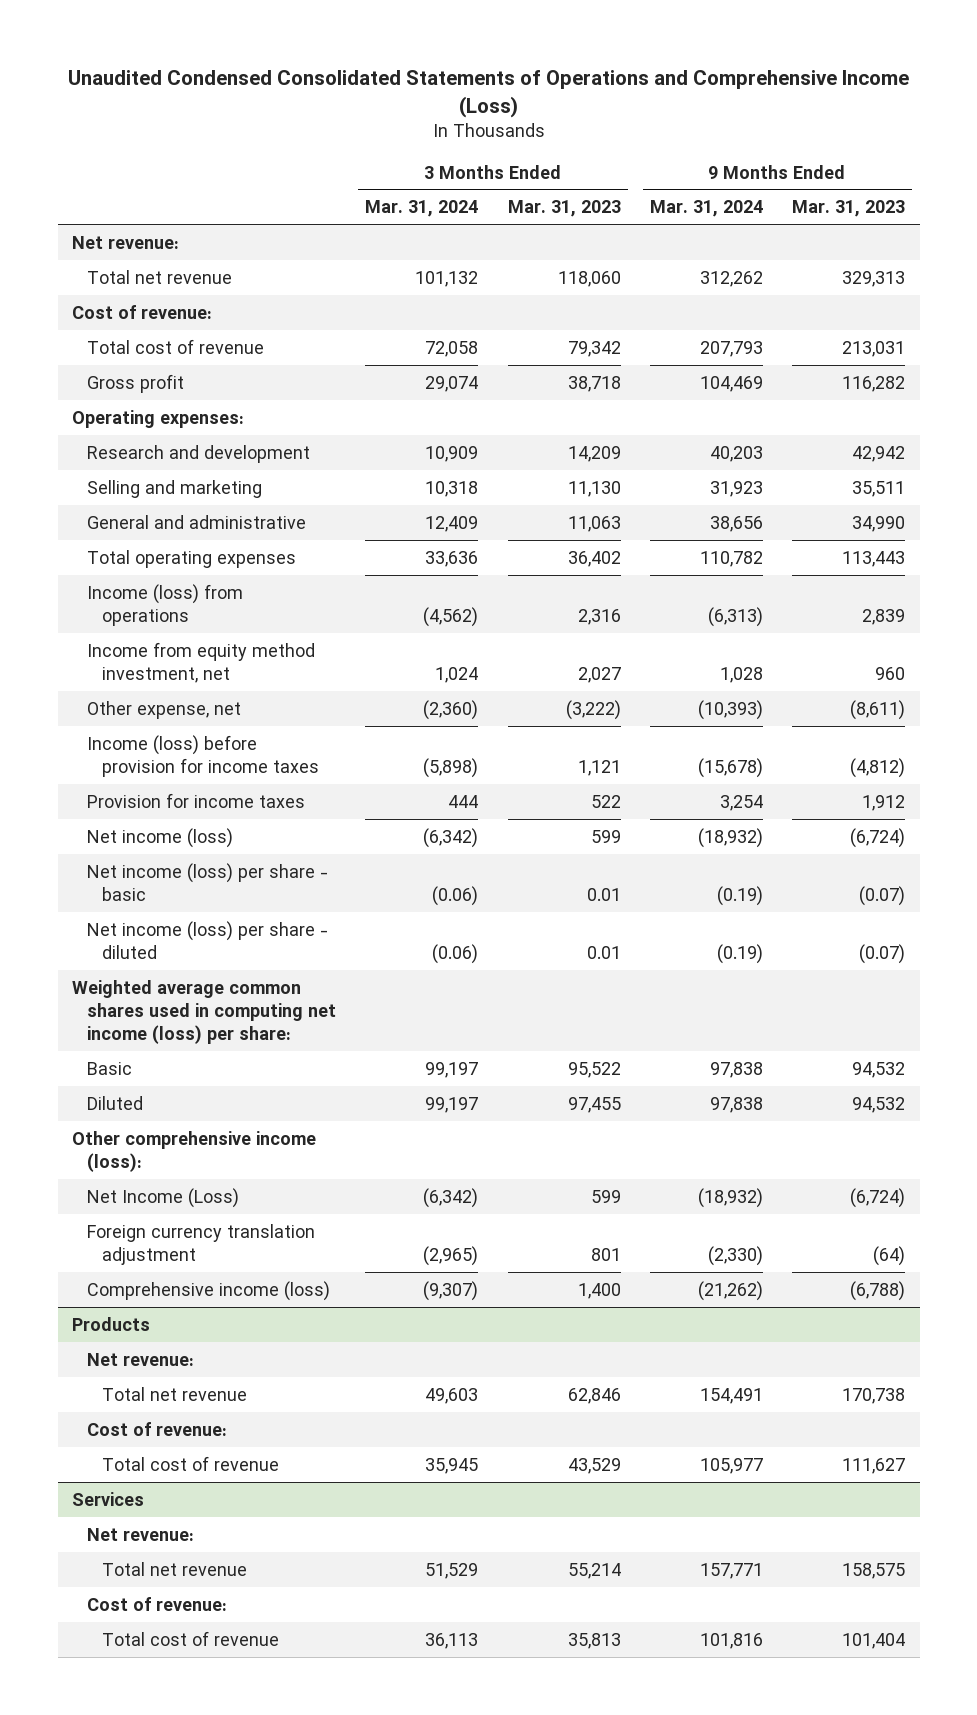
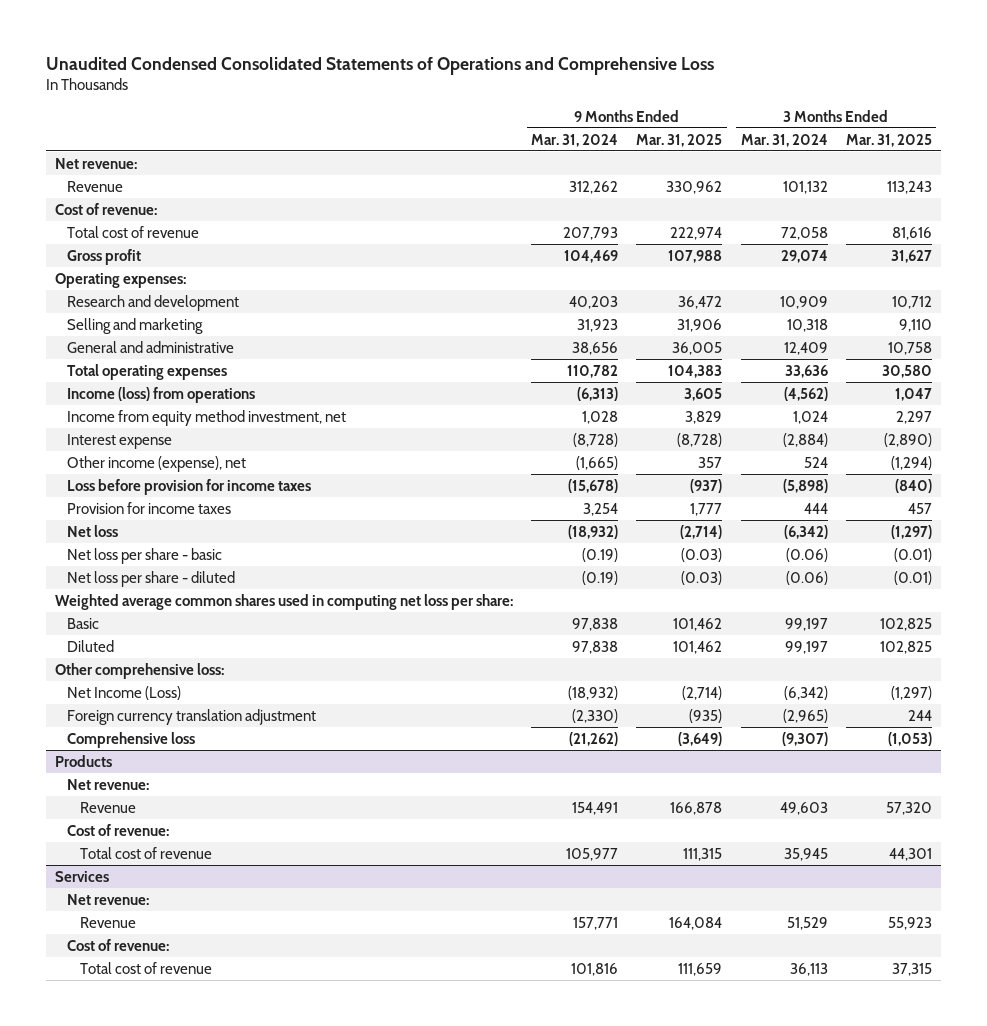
- Unaudited Condensed Consolidated Statements of Operations and Comprehensive Income (Loss)
+ Unaudited Condensed Consolidated Statements of Operations and Comprehensive Loss
- | 3 Months Ended Mar. 31, 2024 | 3 Months Ended Mar. 31, 2023 | 9 Months Ended Mar. 31, 2024 | 9 Months Ended Mar. 31, 2023
+ | 9 Months Ended Mar. 31, 2024 | 9 Months Ended Mar. 31, 2025 | 3 Months Ended Mar. 31, 2024 | 3 Months Ended Mar. 31, 2025
- Total net revenue | 101,132 | 118,060 | 312,262 | 329,313
+ Revenue | 312,262 | 330,962 | 101,132 | 113,243
- Other expense, net | (2,360) | (3,222) | (10,393) | (8,611)
- Income (loss) before provision for income taxes | (5,898) | 1,121 | (15,678) | (4,812)
+ Interest expense | (8,728) | (8,728) | (2,884) | (2,890)
+ Other income (expense), net | (1,665) | 357 | 524 | (1,294)
+ Loss before provision for income taxes | (15,678) | (937) | (5,898) | (840)
- Net income (loss) | (6,342) | 599 | (18,932) | (6,724)
- Net income (loss) per share - basic | (0.06) | 0.01 | (0.19) | (0.07)
- Net income (loss) per share - diluted | (0.06) | 0.01 | (0.19) | (0.07)
- Weighted average common shares used in computing net income (loss) per share:
+ Net loss | (18,932) | (2,714) | (6,342) | (1,297)
+ Net loss per share - basic | (0.19) | (0.03) | (0.06) | (0.01)
+ Net loss per share - diluted | (0.19) | (0.03) | (0.06) | (0.01)
+ Weighted average common shares used in computing net loss per share:
- Other comprehensive income (loss):
+ Other comprehensive loss:
- Comprehensive income (loss) | (9,307) | 1,400 | (21,262) | (6,788)
+ Comprehensive loss | (21,262) | (3,649) | (9,307) | (1,053)
@ Products
- Total net revenue | 49,603 | 62,846 | 154,491 | 170,738
+ Revenue | 154,491 | 166,878 | 49,603 | 57,320
@ Services
- Total net revenue | 51,529 | 55,214 | 157,771 | 158,575
+ Revenue | 157,771 | 164,084 | 51,529 | 55,923

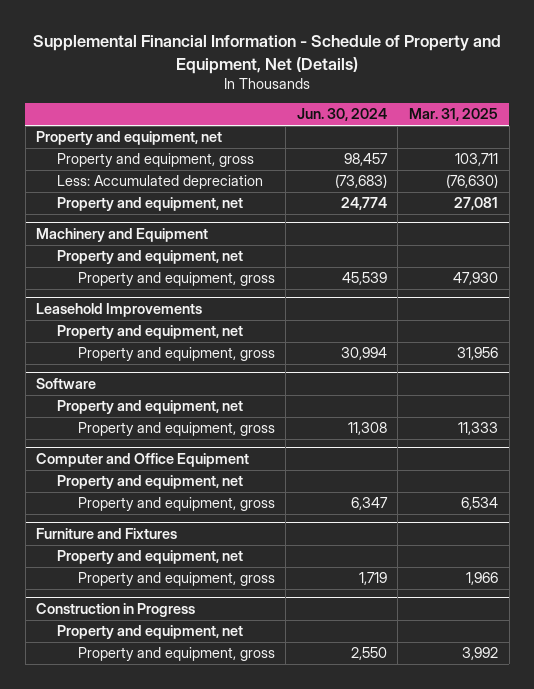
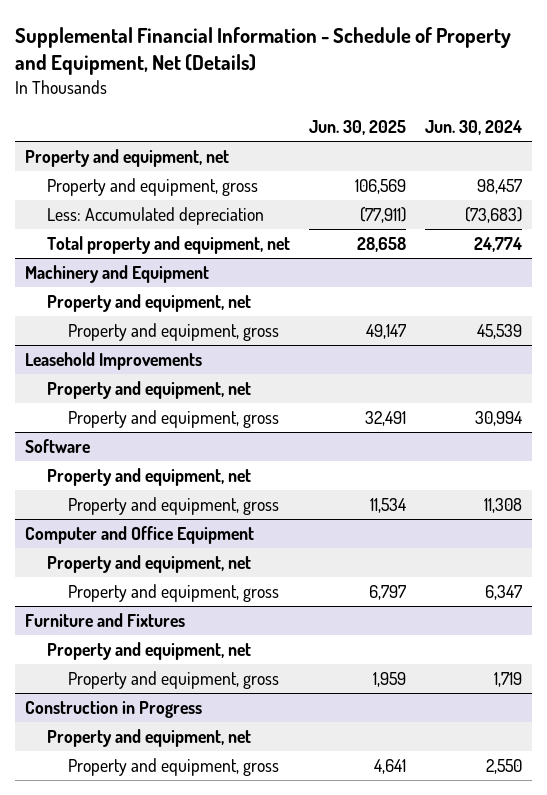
- | Jun. 30, 2024 | Mar. 31, 2025
+ | Jun. 30, 2025 | Jun. 30, 2024
- Property and equipment, net | 24,774 | 27,081
+ Total property and equipment, net | 28,658 | 24,774

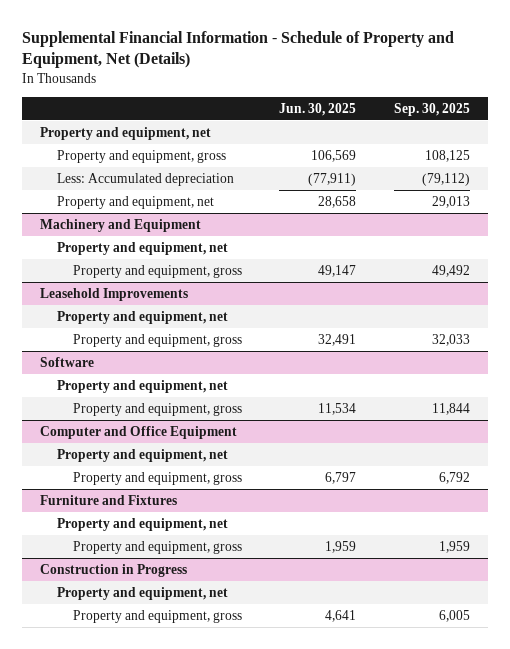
- | Jun. 30, 2025 | Jun. 30, 2024
+ | Jun. 30, 2025 | Sep. 30, 2025
- Total property and equipment, net | 28,658 | 24,774
+ Property and equipment, net | 28,658 | 29,013

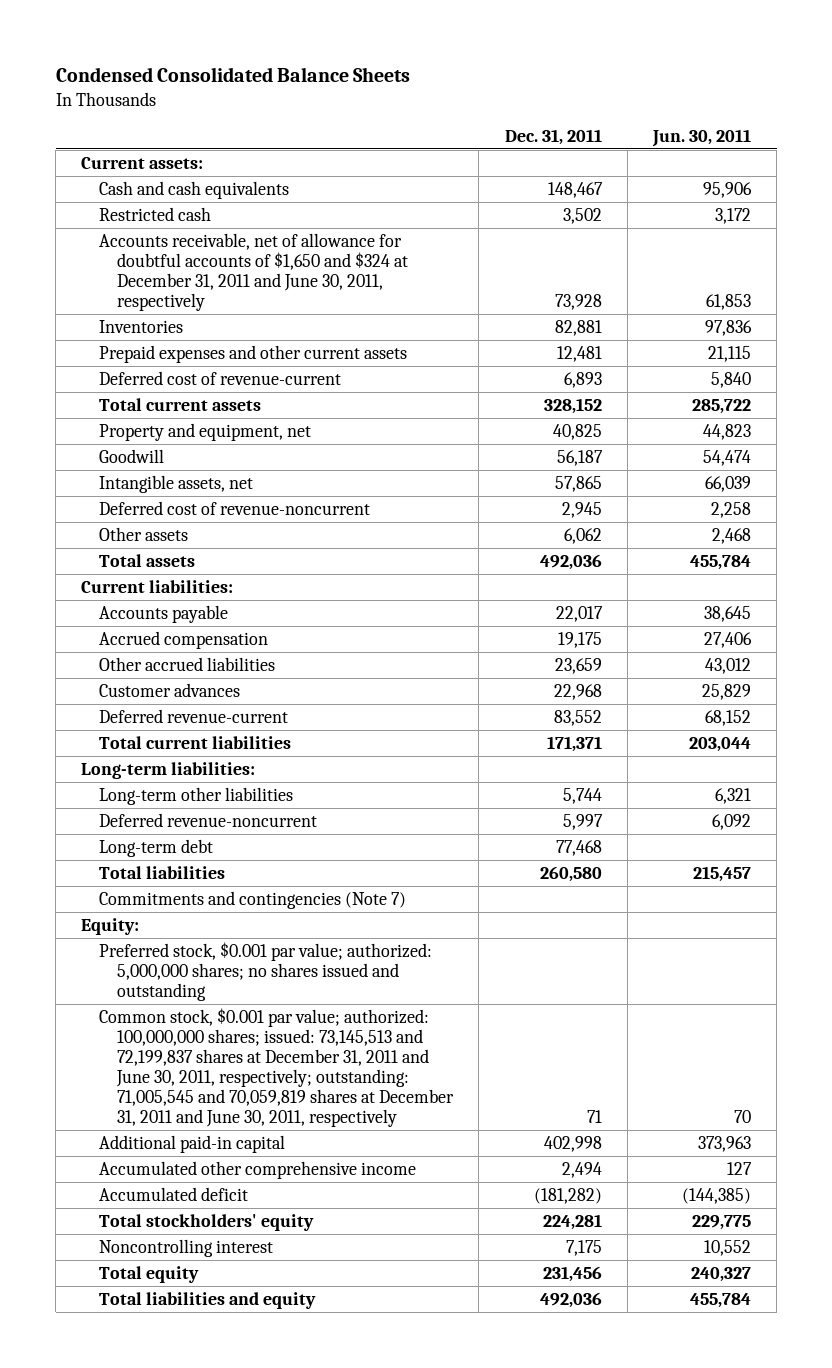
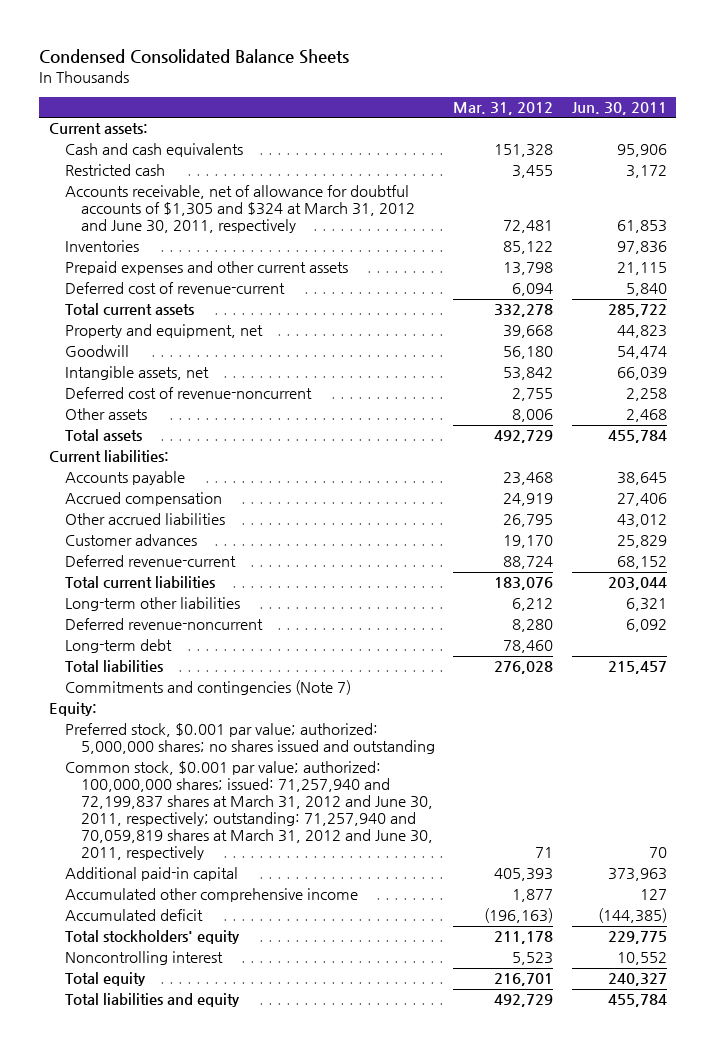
- | Dec. 31, 2011 | Jun. 30, 2011
+ | Mar. 31, 2012 | Jun. 30, 2011
- Accounts receivable, net of allowance for doubtful accounts of $1,650 and $324 at December 31, 2011 and June 30, 2011, respectively | 73,928 | 61,853
+ Accounts receivable, net of allowance for doubtful accounts of $1,305 and $324 at March 31, 2012 and June 30, 2011, respectively | 72,481 | 61,853
- Long-term liabilities:
- Common stock, $0.001 par value; authorized: 100,000,000 shares; issued: 73,145,513 and 72,199,837 shares at December 31, 2011 and June 30, 2011, respectively; outstanding: 71,005,545 and 70,059,819 shares at December 31, 2011 and June 30, 2011, respectively | 71 | 70
+ Common stock, $0.001 par value; authorized: 100,000,000 shares; issued: 71,257,940 and 72,199,837 shares at March 31, 2012 and June 30, 2011, respectively; outstanding: 71,257,940 and 70,059,819 shares at March 31, 2012 and June 30, 2011, respectively | 71 | 70

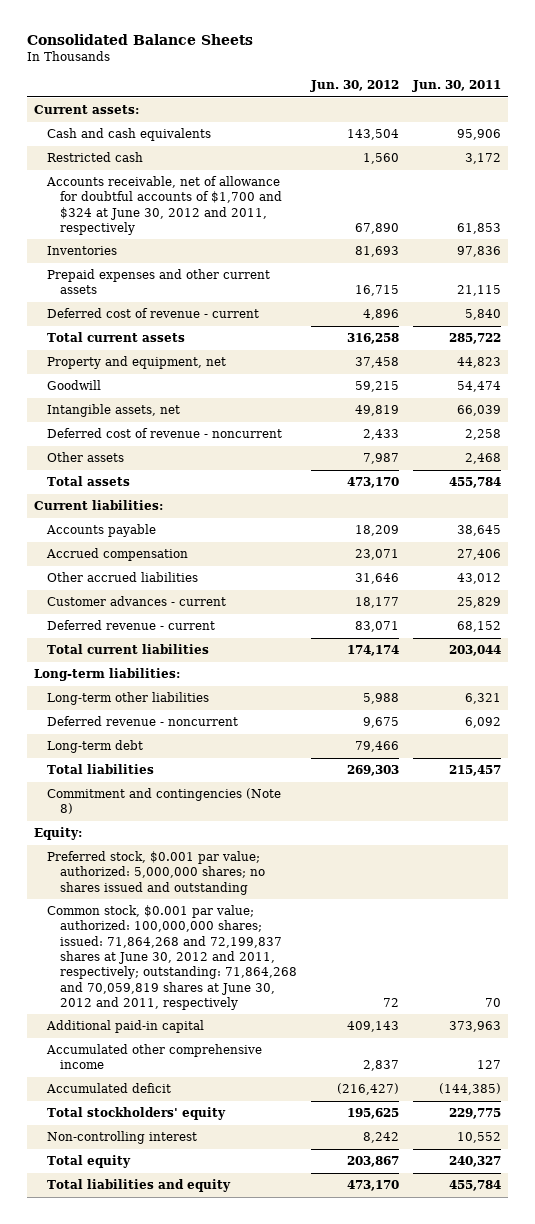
- Condensed Consolidated Balance Sheets
+ Consolidated Balance Sheets
- | Mar. 31, 2012 | Jun. 30, 2011
+ | Jun. 30, 2012 | Jun. 30, 2011
- Accounts receivable, net of allowance for doubtful accounts of $1,305 and $324 at March 31, 2012 and June 30, 2011, respectively | 72,481 | 61,853
+ Accounts receivable, net of allowance for doubtful accounts of $1,700 and $324 at June 30, 2012 and 2011, respectively | 67,890 | 61,853
- Deferred cost of revenue-current | 6,094 | 5,840
+ Deferred cost of revenue - current | 4,896 | 5,840
- Deferred cost of revenue-noncurrent | 2,755 | 2,258
+ Deferred cost of revenue - noncurrent | 2,433 | 2,258
- Customer advances | 19,170 | 25,829
- Deferred revenue-current | 88,724 | 68,152
+ Customer advances - current | 18,177 | 25,829
+ Deferred revenue - current | 83,071 | 68,152
+ Long-term liabilities:
- Deferred revenue-noncurrent | 8,280 | 6,092
+ Deferred revenue - noncurrent | 9,675 | 6,092
- Commitments and contingencies (Note 7)
+ Commitment and contingencies (Note 8)
- Common stock, $0.001 par value; authorized: 100,000,000 shares; issued: 71,257,940 and 72,199,837 shares at March 31, 2012 and June 30, 2011, respectively; outstanding: 71,257,940 and 70,059,819 shares at March 31, 2012 and June 30, 2011, respectively | 71 | 70
+ Common stock, $0.001 par value; authorized: 100,000,000 shares; issued: 71,864,268 and 72,199,837 shares at June 30, 2012 and 2011, respectively; outstanding: 71,864,268 and 70,059,819 shares at June 30, 2012 and 2011, respectively | 72 | 70
- Noncontrolling interest | 5,523 | 10,552
+ Non-controlling interest | 8,242 | 10,552

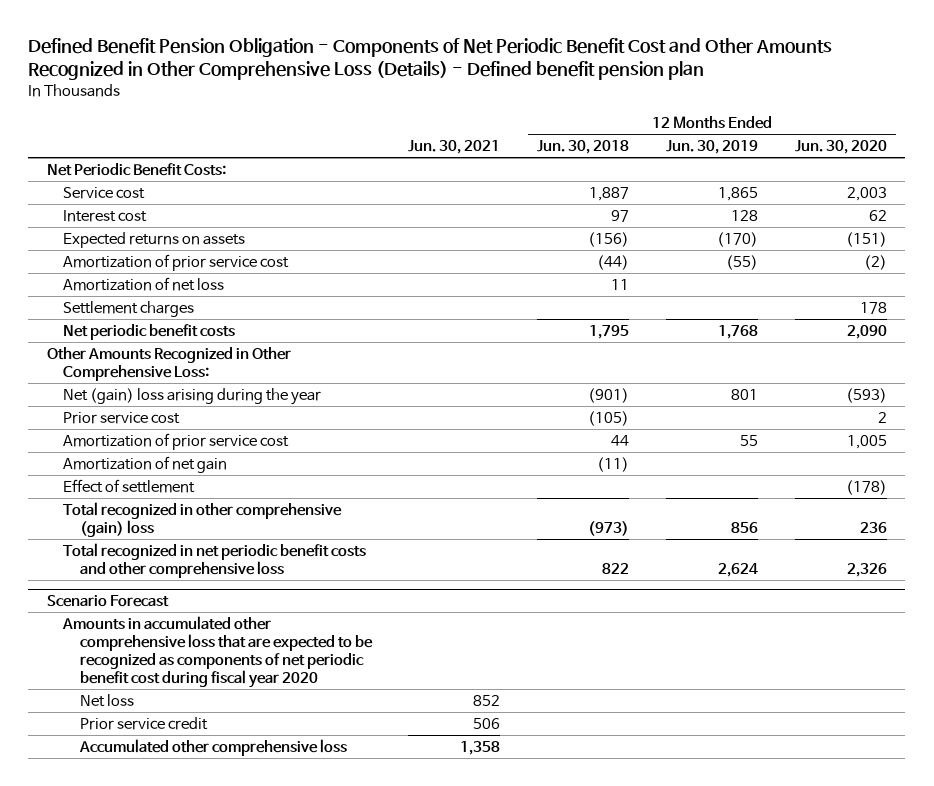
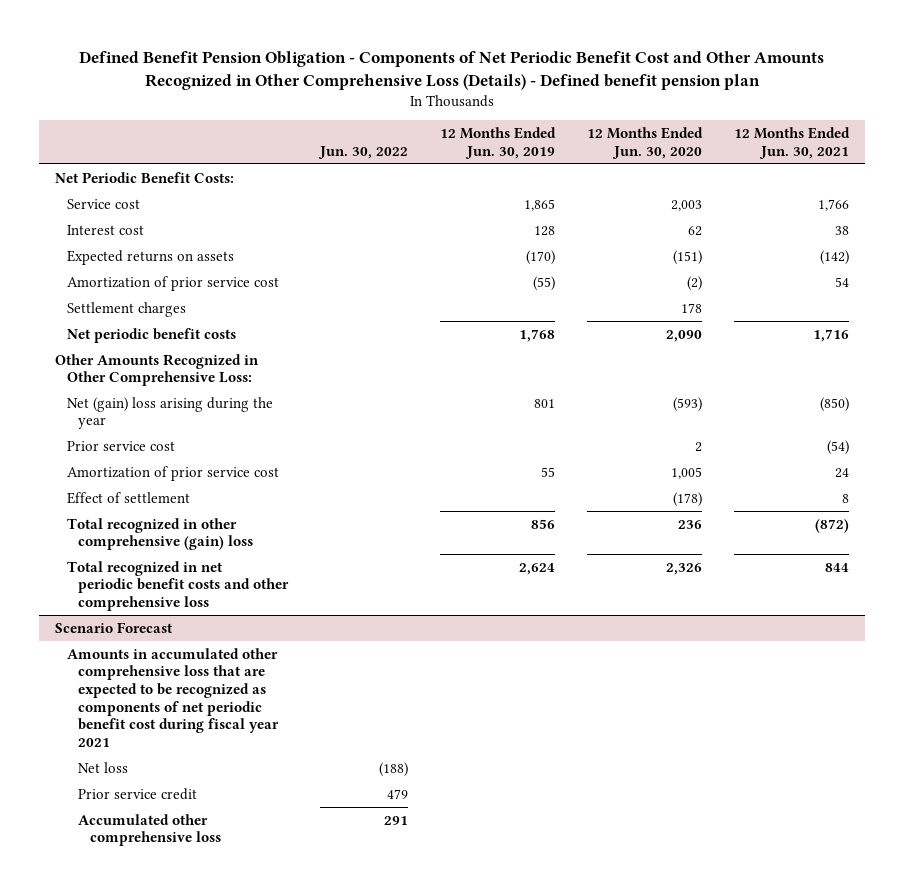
- | Jun. 30, 2021 | 12 Months Ended Jun. 30, 2018 | 12 Months Ended Jun. 30, 2019 | 12 Months Ended Jun. 30, 2020
+ | Jun. 30, 2022 | 12 Months Ended Jun. 30, 2019 | 12 Months Ended Jun. 30, 2020 | 12 Months Ended Jun. 30, 2021
- Amortization of net loss | | 11 | |
- Amortization of net gain | | (11) | |
@ Scenario Forecast
- Amounts in accumulated other comprehensive loss that are expected to be recognized as components of net periodic benefit cost during fiscal year 2020
+ Amounts in accumulated other comprehensive loss that are expected to be recognized as components of net periodic benefit cost during fiscal year 2021

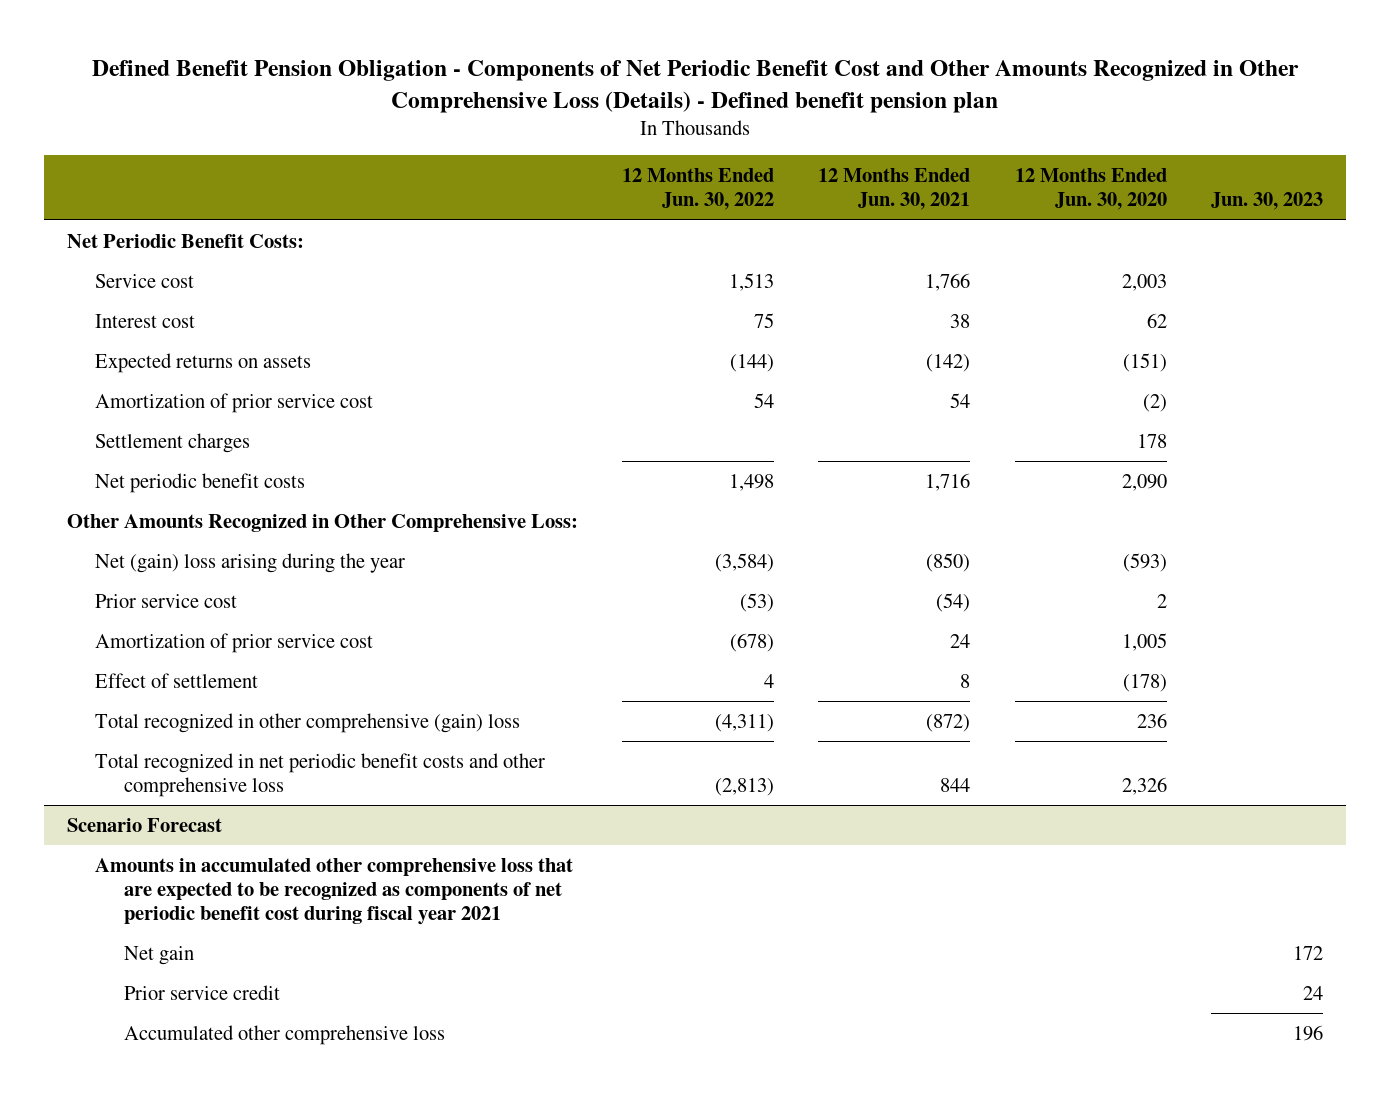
- | Jun. 30, 2022 | 12 Months Ended Jun. 30, 2019 | 12 Months Ended Jun. 30, 2020 | 12 Months Ended Jun. 30, 2021
+ | 12 Months Ended Jun. 30, 2022 | 12 Months Ended Jun. 30, 2021 | 12 Months Ended Jun. 30, 2020 | Jun. 30, 2023
@ Scenario Forecast
- Net loss | (188) | | |
+ Net gain | | | | 172

